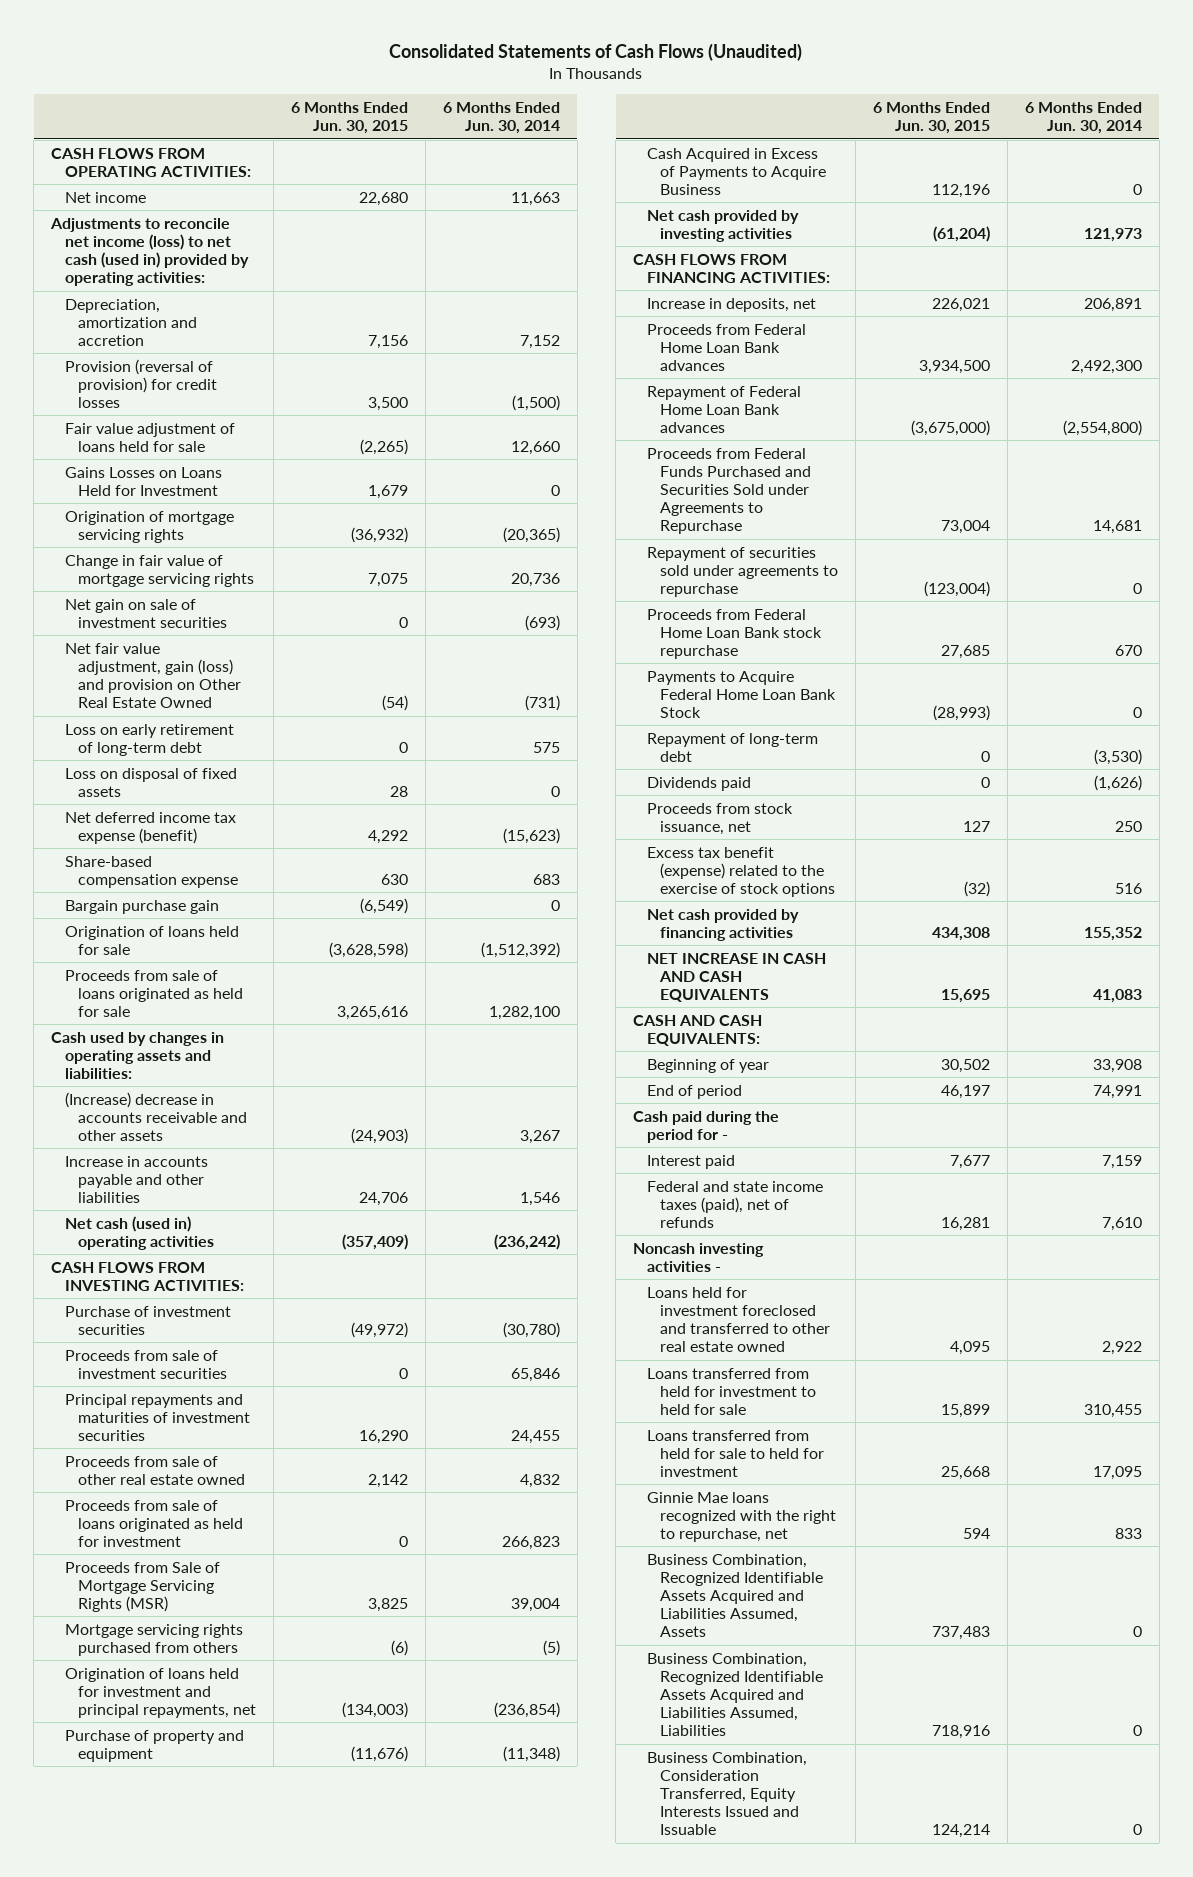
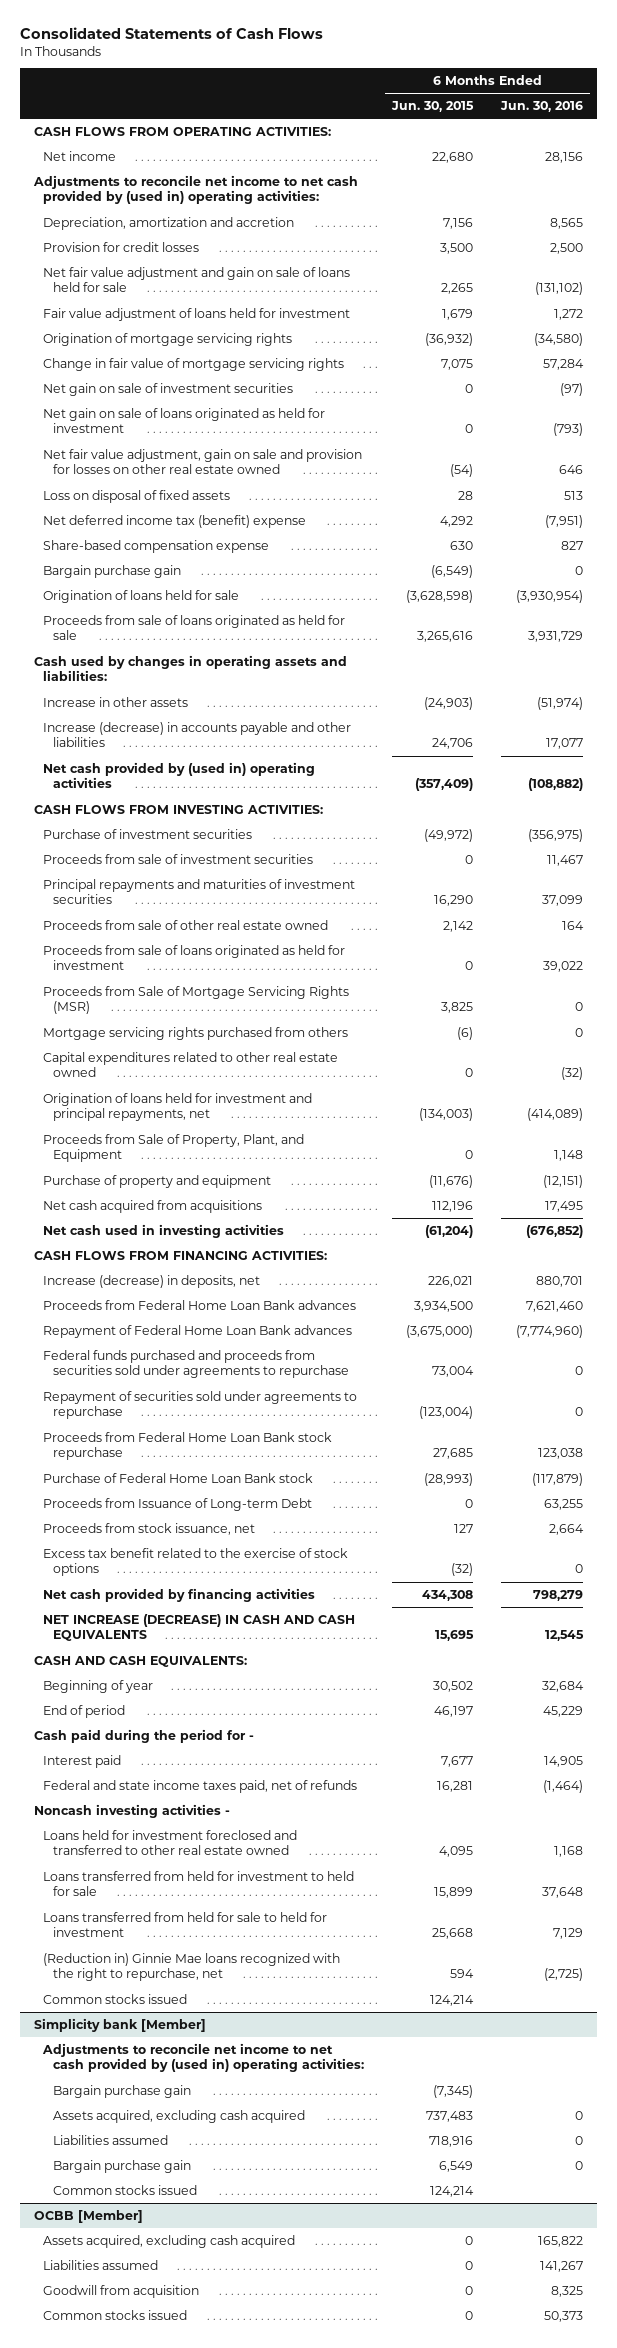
- Consolidated Statements of Cash Flows (Unaudited)
+ Consolidated Statements of Cash Flows
- | 6 Months Ended Jun. 30, 2015 | 6 Months Ended Jun. 30, 2014
+ | 6 Months Ended Jun. 30, 2015 | 6 Months Ended Jun. 30, 2016
- Adjustments to reconcile net income (loss) to net cash (used in) provided by operating activities:
+ Adjustments to reconcile net income to net cash provided by (used in) operating activities:
- Provision (reversal of provision) for credit losses | 3,500 | (1,500)
- Fair value adjustment of loans held for sale | (2,265) | 12,660
- Gains Losses on Loans Held for Investment | 1,679 | 0
+ Provision for credit losses | 3,500 | 2,500
+ Net fair value adjustment and gain on sale of loans held for sale | 2,265 | (131,102)
+ Fair value adjustment of loans held for investment | 1,679 | 1,272
- Net fair value adjustment, gain (loss) and provision on Other Real Estate Owned | (54) | (731)
- Loss on early retirement of long-term debt | 0 | 575
+ Net gain on sale of loans originated as held for investment | 0 | (793)
+ Net fair value adjustment, gain on sale and provision for losses on other real estate owned | (54) | 646
- Net deferred income tax expense (benefit) | 4,292 | (15,623)
+ Net deferred income tax (benefit) expense | 4,292 | (7,951)
- (Increase) decrease in accounts receivable and other assets | (24,903) | 3,267
- Increase in accounts payable and other liabilities | 24,706 | 1,546
- Net cash (used in) operating activities | (357,409) | (236,242)
+ Increase in other assets | (24,903) | (51,974)
+ Increase (decrease) in accounts payable and other liabilities | 24,706 | 17,077
+ Net cash provided by (used in) operating activities | (357,409) | (108,882)
+ Capital expenditures related to other real estate owned | 0 | (32)
+ Proceeds from Sale of Property, Plant, and Equipment | 0 | 1,148
- Cash Acquired in Excess of Payments to Acquire Business | 112,196 | 0
- Net cash provided by investing activities | (61,204) | 121,973
+ Net cash acquired from acquisitions | 112,196 | 17,495
+ Net cash used in investing activities | (61,204) | (676,852)
- Increase in deposits, net | 226,021 | 206,891
+ Increase (decrease) in deposits, net | 226,021 | 880,701
- Proceeds from Federal Funds Purchased and Securities Sold under Agreements to Repurchase | 73,004 | 14,681
+ Federal funds purchased and proceeds from securities sold under agreements to repurchase | 73,004 | 0
- Payments to Acquire Federal Home Loan Bank Stock | (28,993) | 0
- Repayment of long-term debt | 0 | (3,530)
- Dividends paid | 0 | (1,626)
+ Purchase of Federal Home Loan Bank stock | (28,993) | (117,879)
+ Proceeds from Issuance of Long-term Debt | 0 | 63,255
- Excess tax benefit (expense) related to the exercise of stock options | (32) | 516
+ Excess tax benefit related to the exercise of stock options | (32) | 0
- NET INCREASE IN CASH AND CASH EQUIVALENTS | 15,695 | 41,083
+ NET INCREASE (DECREASE) IN CASH AND CASH EQUIVALENTS | 15,695 | 12,545
- Federal and state income taxes (paid), net of refunds | 16,281 | 7,610
+ Federal and state income taxes paid, net of refunds | 16,281 | (1,464)
- Ginnie Mae loans recognized with the right to repurchase, net | 594 | 833
- Business Combination, Recognized Identifiable Assets Acquired and Liabilities Assumed, Assets | 737,483 | 0
- Business Combination, Recognized Identifiable Assets Acquired and Liabilities Assumed, Liabilities | 718,916 | 0
- Business Combination, Consideration Transferred, Equity Interests Issued and Issuable | 124,214 | 0
+ (Reduction in) Ginnie Mae loans recognized with the right to repurchase, net | 594 | (2,725)
+ Common stocks issued | 124,214 |
+ Simplicity bank [Member]
+ Adjustments to reconcile net income to net cash provided by (used in) operating activities:
+ Bargain purchase gain | (7,345) |
+ Assets acquired, excluding cash acquired | 737,483 | 0
+ Liabilities assumed | 718,916 | 0
+ Bargain purchase gain | 6,549 | 0
+ Common stocks issued | 124,214 |
+ OCBB [Member]
+ Assets acquired, excluding cash acquired | 0 | 165,822
+ Liabilities assumed | 0 | 141,267
+ Goodwill from acquisition | 0 | 8,325
+ Common stocks issued | 0 | 50,373

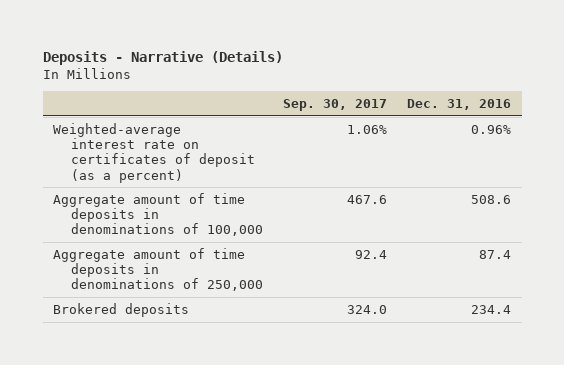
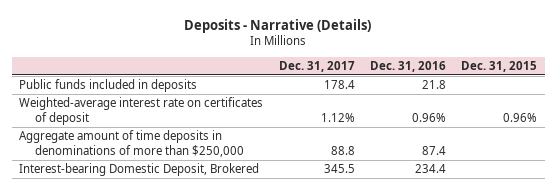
- | Sep. 30, 2017 | Dec. 31, 2016
+ | Dec. 31, 2017 | Dec. 31, 2016 | Dec. 31, 2015
- Weighted-average interest rate on certificates of deposit (as a percent) | 1.06% | 0.96%
- Aggregate amount of time deposits in denominations of 100,000 | 467.6 | 508.6
- Aggregate amount of time deposits in denominations of 250,000 | 92.4 | 87.4
- Brokered deposits | 324.0 | 234.4
+ Public funds included in deposits | 178.4 | 21.8 |
+ Weighted-average interest rate on certificates of deposit | 1.12% | 0.96% | 0.96%
+ Aggregate amount of time deposits in denominations of more than $250,000 | 88.8 | 87.4 |
+ Interest-bearing Domestic Deposit, Brokered | 345.5 | 234.4 |

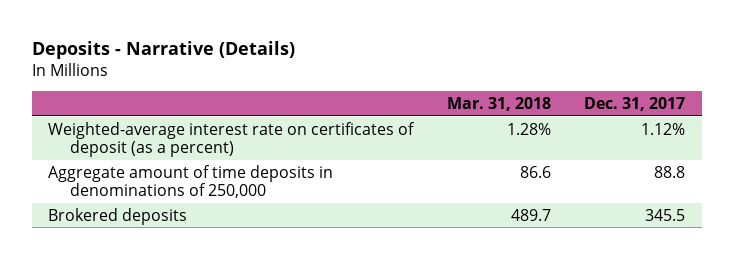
- | Dec. 31, 2017 | Dec. 31, 2016 | Dec. 31, 2015
+ | Mar. 31, 2018 | Dec. 31, 2017
- Public funds included in deposits | 178.4 | 21.8 |
- Weighted-average interest rate on certificates of deposit | 1.12% | 0.96% | 0.96%
- Aggregate amount of time deposits in denominations of more than $250,000 | 88.8 | 87.4 |
- Interest-bearing Domestic Deposit, Brokered | 345.5 | 234.4 |
+ Weighted-average interest rate on certificates of deposit (as a percent) | 1.28% | 1.12%
+ Aggregate amount of time deposits in denominations of 250,000 | 86.6 | 88.8
+ Brokered deposits | 489.7 | 345.5

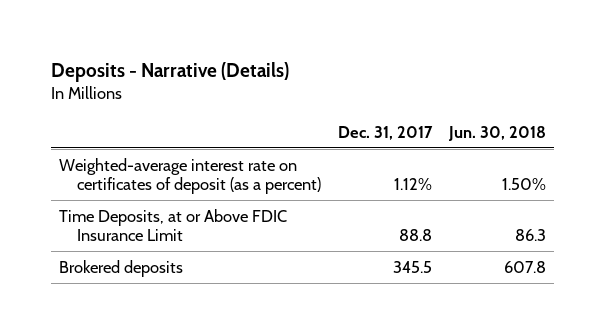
- | Mar. 31, 2018 | Dec. 31, 2017
+ | Dec. 31, 2017 | Jun. 30, 2018
- Aggregate amount of time deposits in denominations of 250,000 | 86.6 | 88.8
+ Time Deposits, at or Above FDIC Insurance Limit | 88.8 | 86.3

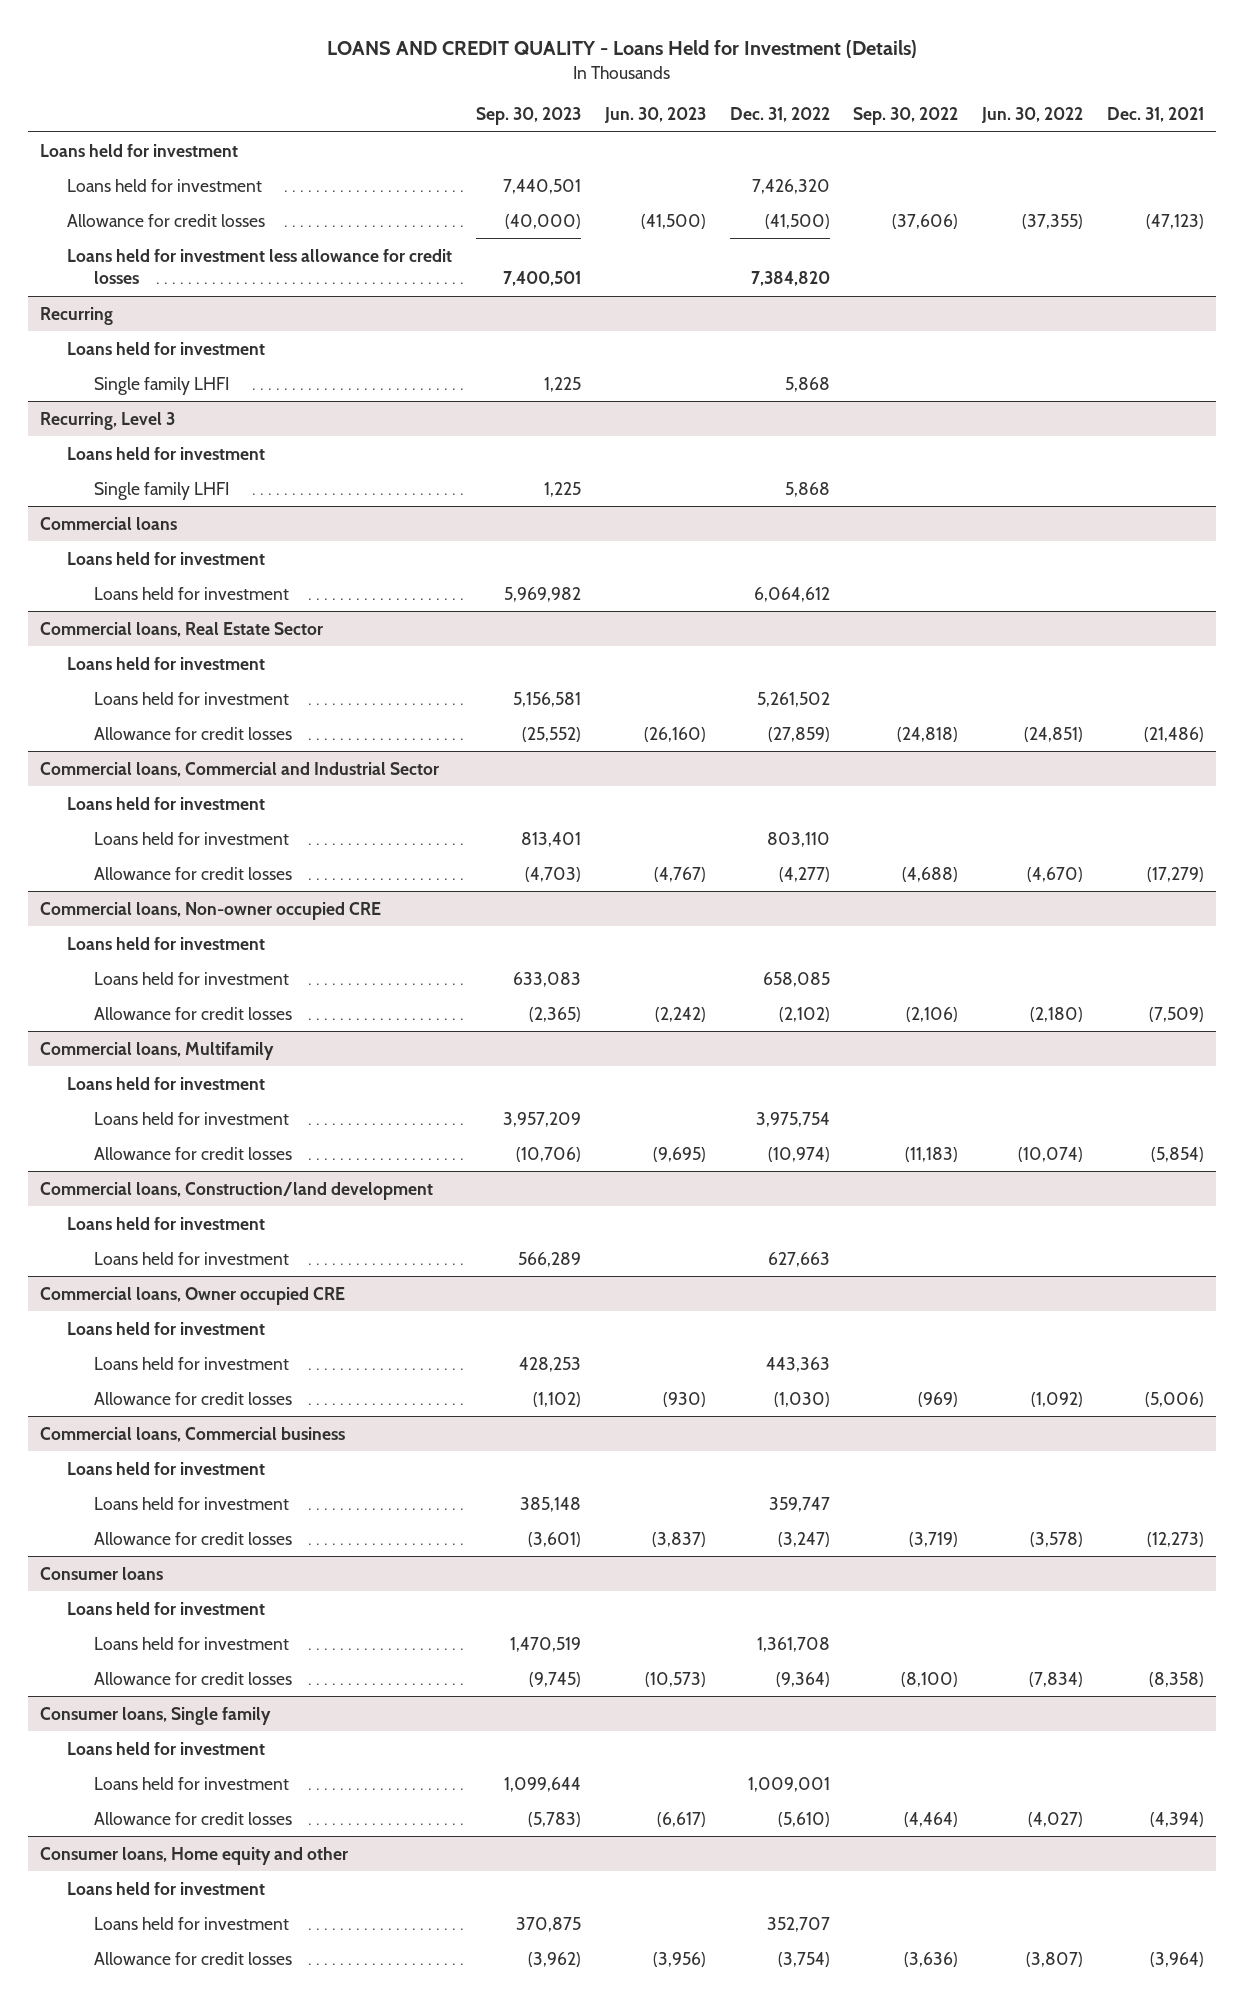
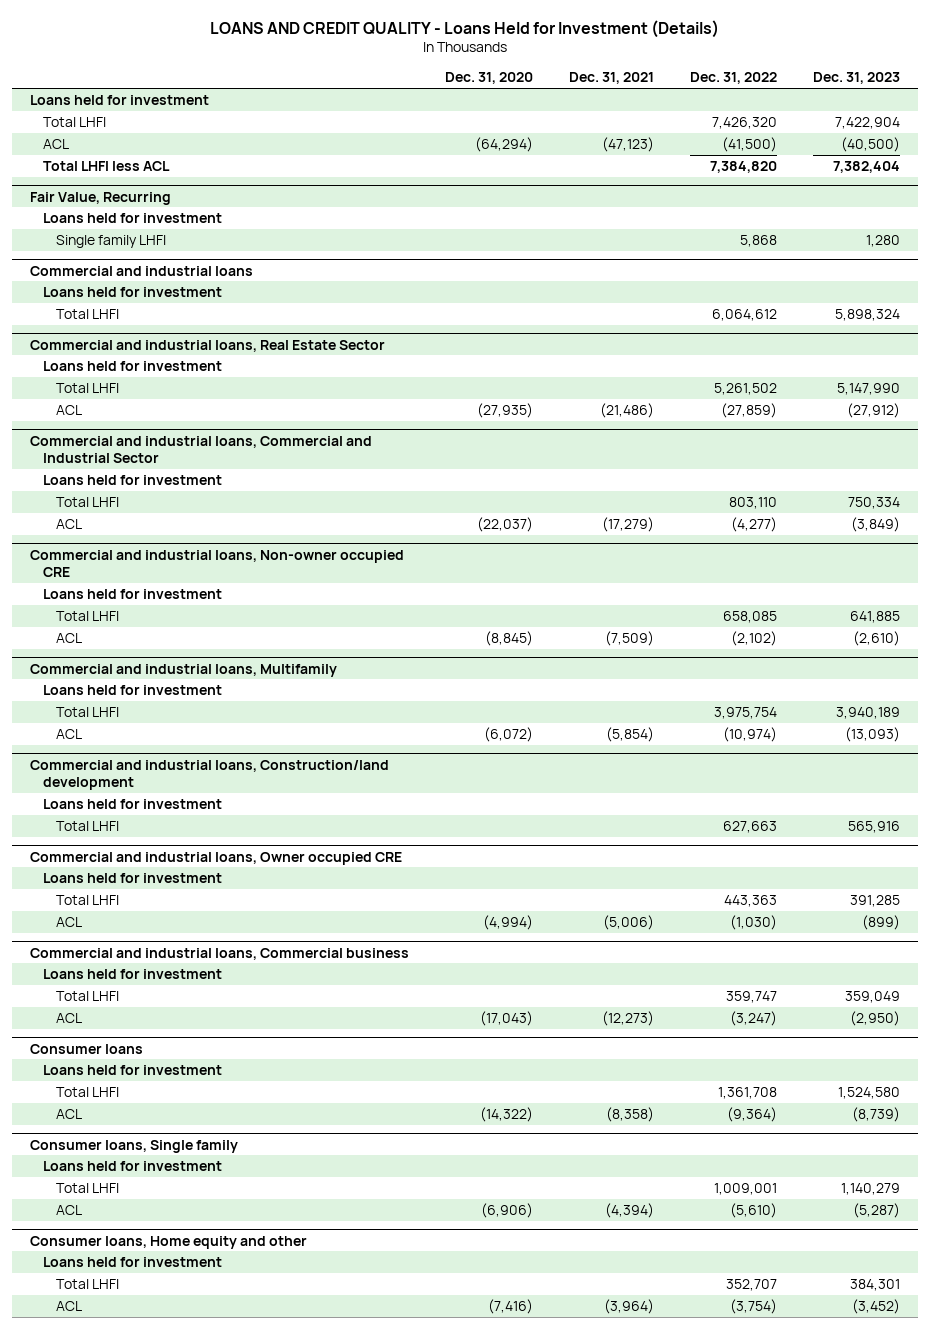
- | Sep. 30, 2023 | Jun. 30, 2023 | Dec. 31, 2022 | Sep. 30, 2022 | Jun. 30, 2022 | Dec. 31, 2021
+ | Dec. 31, 2020 | Dec. 31, 2021 | Dec. 31, 2022 | Dec. 31, 2023
- Loans held for investment | 7,440,501 | | 7,426,320 | | |
- Allowance for credit losses | (40,000) | (41,500) | (41,500) | (37,606) | (37,355) | (47,123)
- Loans held for investment less allowance for credit losses | 7,400,501 | | 7,384,820 | | |
- Recurring
- Loans held for investment
- Single family LHFI | 1,225 | | 5,868 | | |
- Recurring, Level 3
+ Total LHFI | | | 7,426,320 | 7,422,904
+ ACL | (64,294) | (47,123) | (41,500) | (40,500)
+ Total LHFI less ACL | | | 7,384,820 | 7,382,404
+ Fair Value, Recurring
- Commercial loans
+ Commercial and industrial loans
- Loans held for investment | 5,969,982 | | 6,064,612 | | |
- Commercial loans, Real Estate Sector
+ Total LHFI | | | 6,064,612 | 5,898,324
+ Commercial and industrial loans, Real Estate Sector
- Loans held for investment | 5,156,581 | | 5,261,502 | | |
- Allowance for credit losses | (25,552) | (26,160) | (27,859) | (24,818) | (24,851) | (21,486)
- Commercial loans, Commercial and Industrial Sector
+ Total LHFI | | | 5,261,502 | 5,147,990
+ ACL | (27,935) | (21,486) | (27,859) | (27,912)
+ Commercial and industrial loans, Commercial and Industrial Sector
- Loans held for investment | 813,401 | | 803,110 | | |
- Allowance for credit losses | (4,703) | (4,767) | (4,277) | (4,688) | (4,670) | (17,279)
- Commercial loans, Non-owner occupied CRE
+ Total LHFI | | | 803,110 | 750,334
+ ACL | (22,037) | (17,279) | (4,277) | (3,849)
+ Commercial and industrial loans, Non-owner occupied CRE
- Loans held for investment | 633,083 | | 658,085 | | |
- Allowance for credit losses | (2,365) | (2,242) | (2,102) | (2,106) | (2,180) | (7,509)
- Commercial loans, Multifamily
+ Total LHFI | | | 658,085 | 641,885
+ ACL | (8,845) | (7,509) | (2,102) | (2,610)
+ Commercial and industrial loans, Multifamily
- Loans held for investment | 3,957,209 | | 3,975,754 | | |
- Allowance for credit losses | (10,706) | (9,695) | (10,974) | (11,183) | (10,074) | (5,854)
- Commercial loans, Construction/land development
+ Total LHFI | | | 3,975,754 | 3,940,189
+ ACL | (6,072) | (5,854) | (10,974) | (13,093)
+ Commercial and industrial loans, Construction/land development
- Loans held for investment | 566,289 | | 627,663 | | |
- Commercial loans, Owner occupied CRE
+ Total LHFI | | | 627,663 | 565,916
+ Commercial and industrial loans, Owner occupied CRE
- Loans held for investment | 428,253 | | 443,363 | | |
- Allowance for credit losses | (1,102) | (930) | (1,030) | (969) | (1,092) | (5,006)
- Commercial loans, Commercial business
+ Total LHFI | | | 443,363 | 391,285
+ ACL | (4,994) | (5,006) | (1,030) | (899)
+ Commercial and industrial loans, Commercial business
- Loans held for investment | 385,148 | | 359,747 | | |
- Allowance for credit losses | (3,601) | (3,837) | (3,247) | (3,719) | (3,578) | (12,273)
+ Total LHFI | | | 359,747 | 359,049
+ ACL | (17,043) | (12,273) | (3,247) | (2,950)
@ Consumer loans
- Loans held for investment | 1,470,519 | | 1,361,708 | | |
- Allowance for credit losses | (9,745) | (10,573) | (9,364) | (8,100) | (7,834) | (8,358)
+ Total LHFI | | | 1,361,708 | 1,524,580
+ ACL | (14,322) | (8,358) | (9,364) | (8,739)
@ Consumer loans, Single family
- Loans held for investment | 1,099,644 | | 1,009,001 | | |
- Allowance for credit losses | (5,783) | (6,617) | (5,610) | (4,464) | (4,027) | (4,394)
+ Total LHFI | | | 1,009,001 | 1,140,279
+ ACL | (6,906) | (4,394) | (5,610) | (5,287)
@ Consumer loans, Home equity and other
- Loans held for investment | 370,875 | | 352,707 | | |
- Allowance for credit losses | (3,962) | (3,956) | (3,754) | (3,636) | (3,807) | (3,964)
+ Total LHFI | | | 352,707 | 384,301
+ ACL | (7,416) | (3,964) | (3,754) | (3,452)

